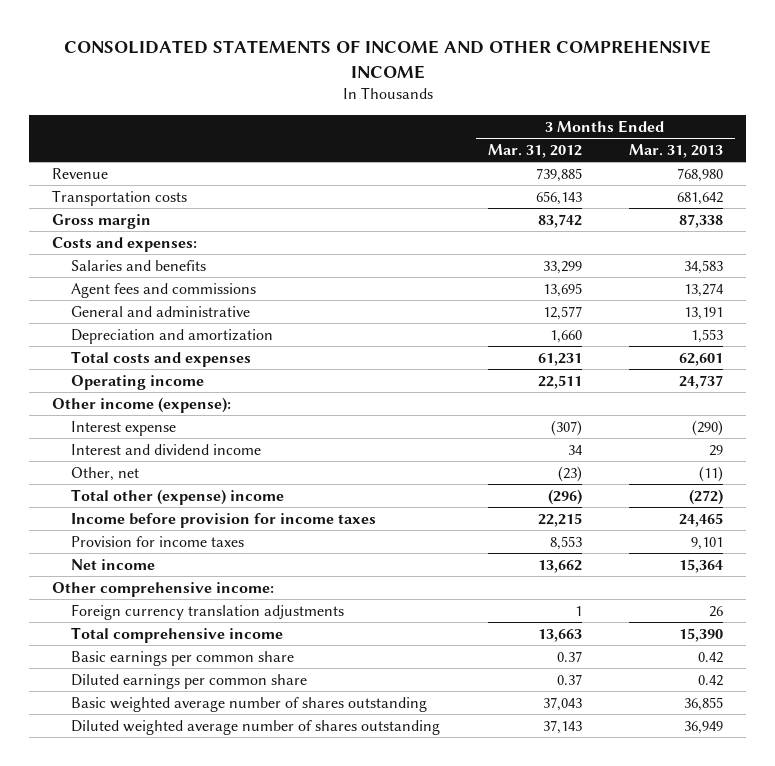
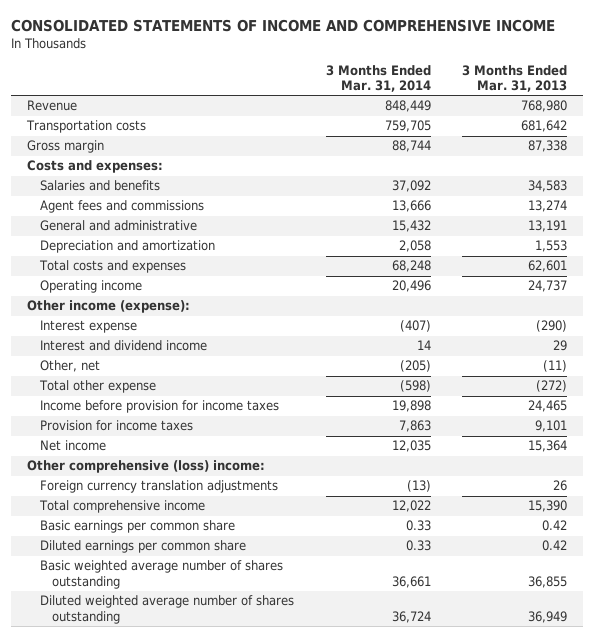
- CONSOLIDATED STATEMENTS OF INCOME AND OTHER COMPREHENSIVE INCOME
+ CONSOLIDATED STATEMENTS OF INCOME AND COMPREHENSIVE INCOME
- | 3 Months Ended Mar. 31, 2012 | 3 Months Ended Mar. 31, 2013
+ | 3 Months Ended Mar. 31, 2014 | 3 Months Ended Mar. 31, 2013
- Total other (expense) income | (296) | (272)
+ Total other expense | (598) | (272)
- Other comprehensive income:
+ Other comprehensive (loss) income:

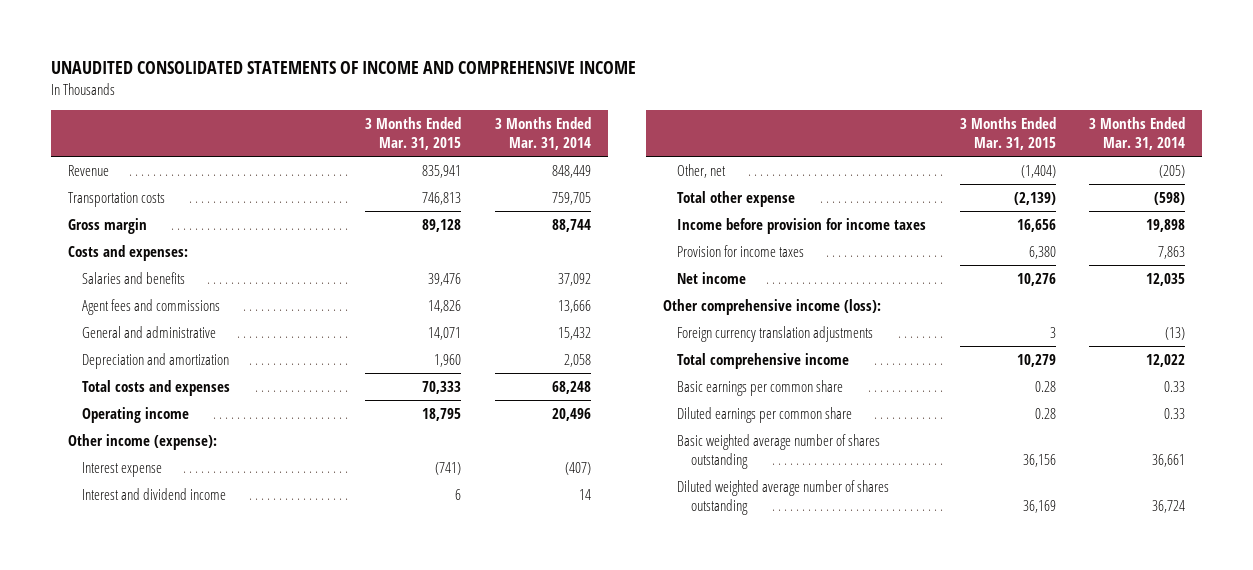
- CONSOLIDATED STATEMENTS OF INCOME AND COMPREHENSIVE INCOME
+ UNAUDITED CONSOLIDATED STATEMENTS OF INCOME AND COMPREHENSIVE INCOME
- | 3 Months Ended Mar. 31, 2014 | 3 Months Ended Mar. 31, 2013
+ | 3 Months Ended Mar. 31, 2015 | 3 Months Ended Mar. 31, 2014
- Other comprehensive (loss) income:
+ Other comprehensive income (loss):

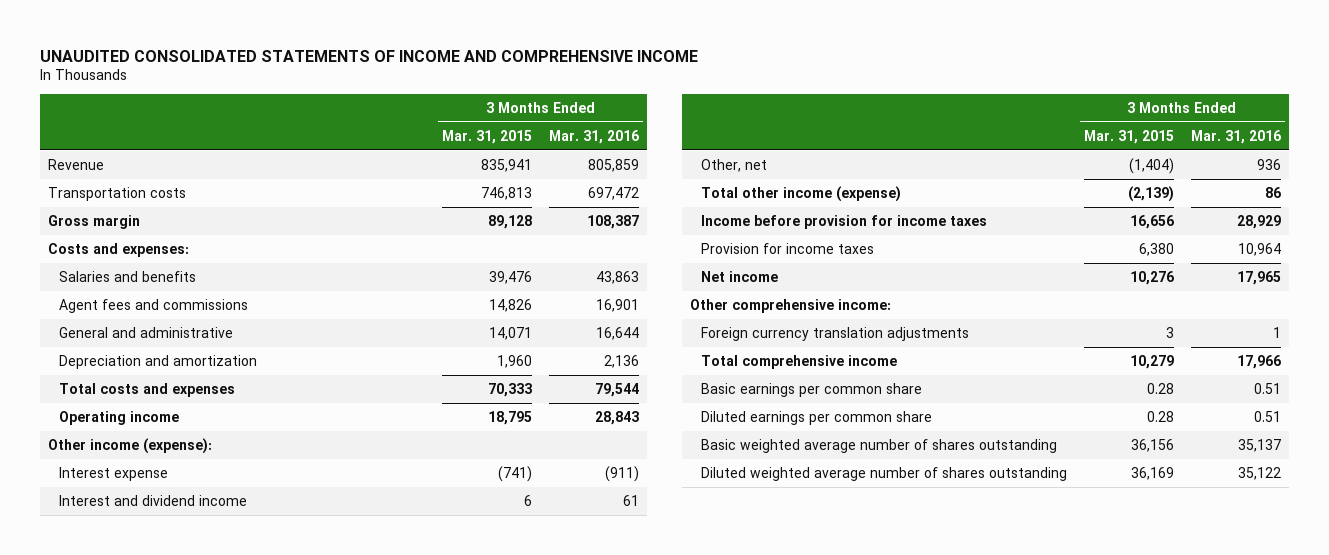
- | 3 Months Ended Mar. 31, 2015 | 3 Months Ended Mar. 31, 2014
+ | 3 Months Ended Mar. 31, 2015 | 3 Months Ended Mar. 31, 2016
- Total other expense | (2,139) | (598)
+ Total other income (expense) | (2,139) | 86
- Other comprehensive income (loss):
+ Other comprehensive income:

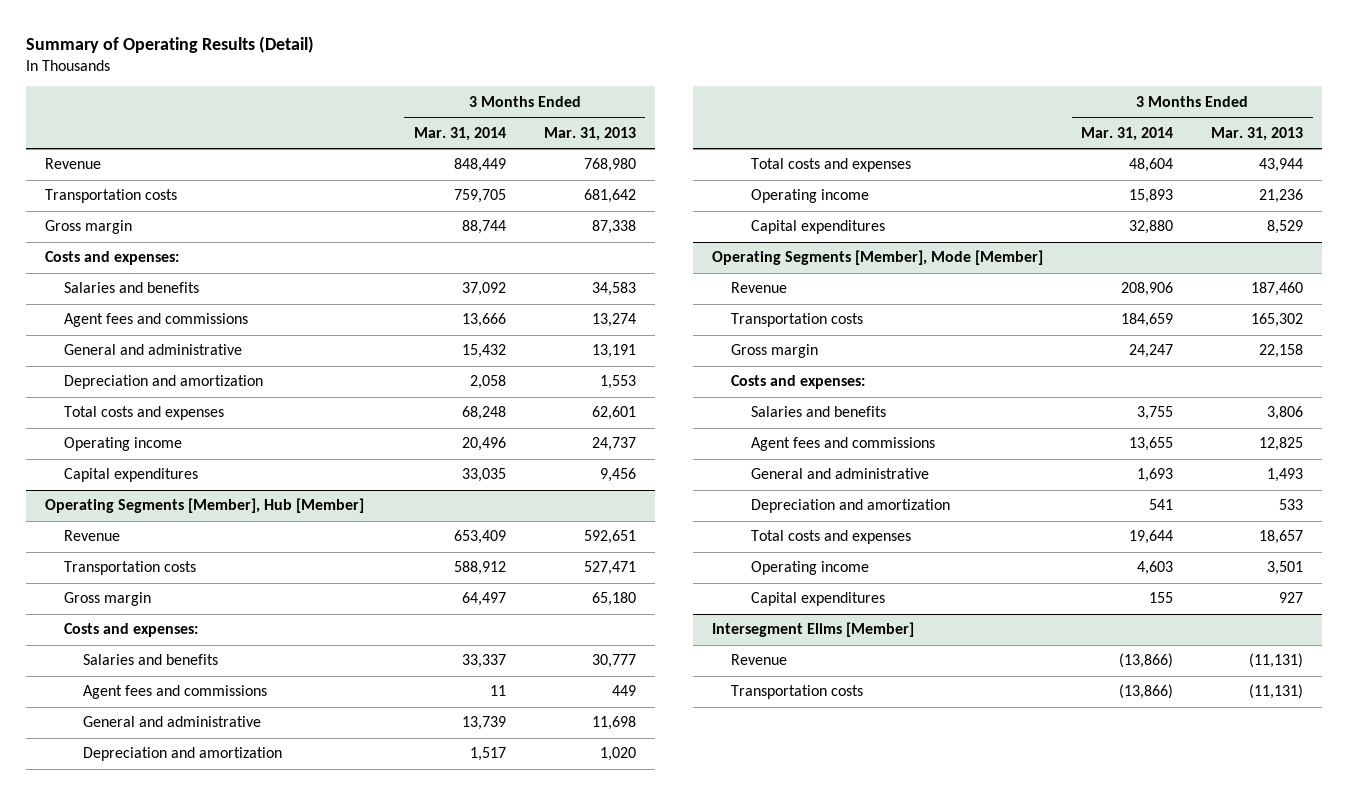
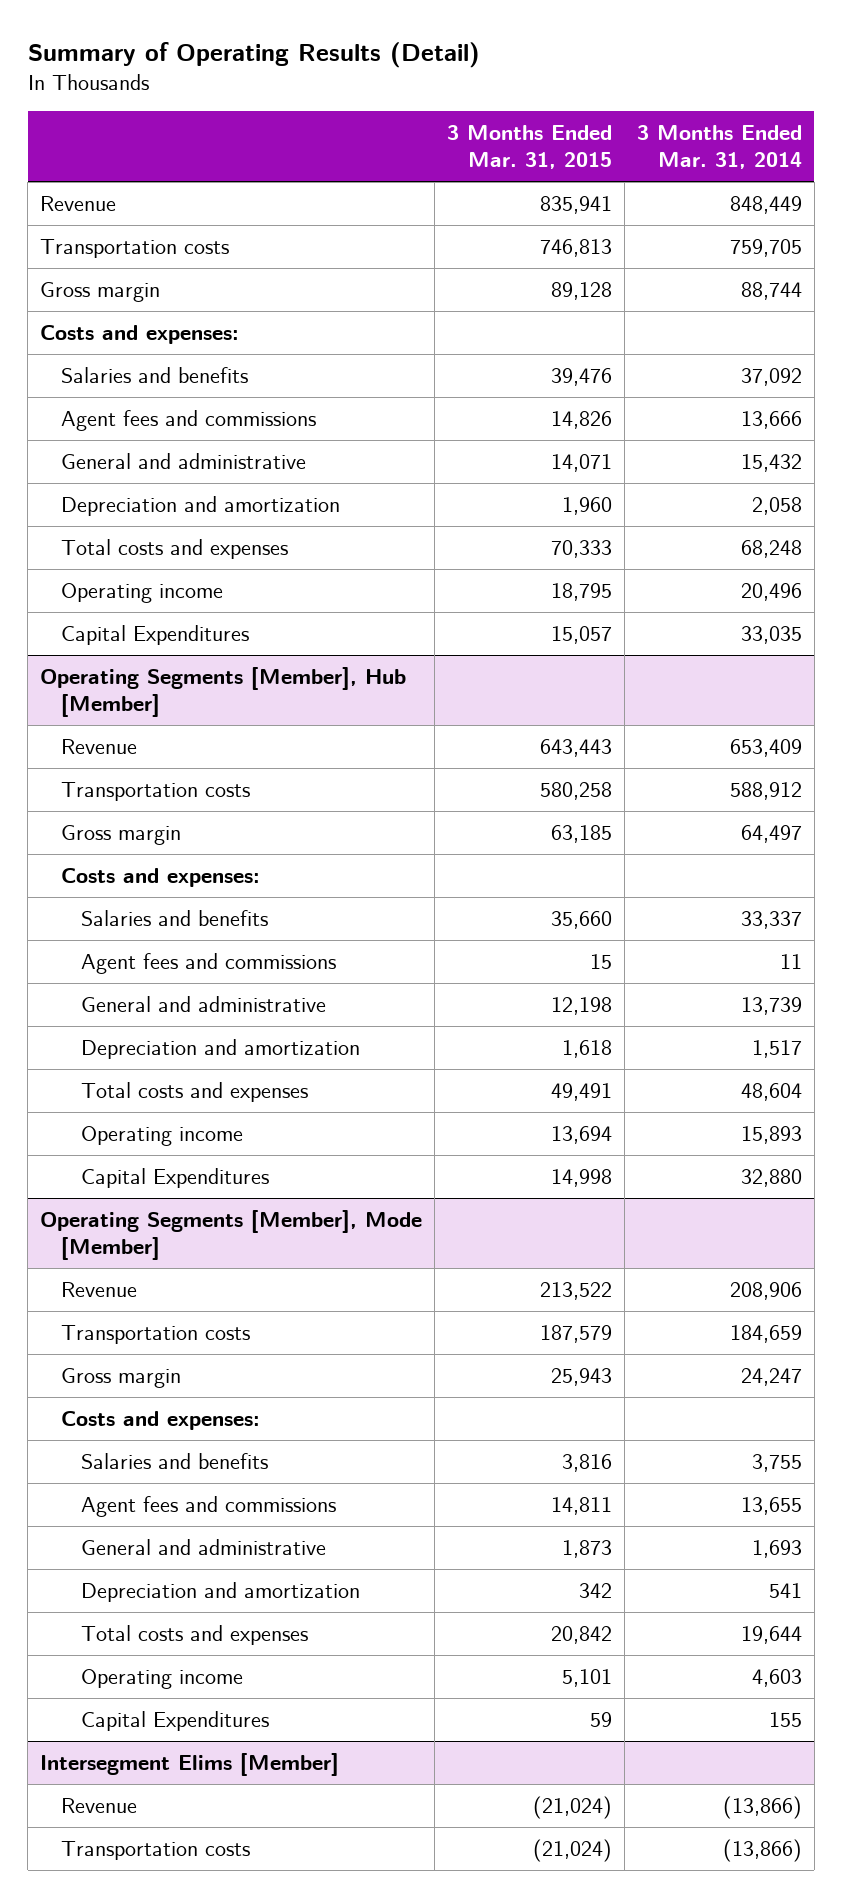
- | 3 Months Ended Mar. 31, 2014 | 3 Months Ended Mar. 31, 2013
+ | 3 Months Ended Mar. 31, 2015 | 3 Months Ended Mar. 31, 2014
- Capital expenditures | 33,035 | 9,456
+ Capital Expenditures | 15,057 | 33,035
@ Operating Segments [Member], Hub [Member]
- Capital expenditures | 32,880 | 8,529
+ Capital Expenditures | 14,998 | 32,880
@ Operating Segments [Member], Mode [Member]
- Capital expenditures | 155 | 927
+ Capital Expenditures | 59 | 155

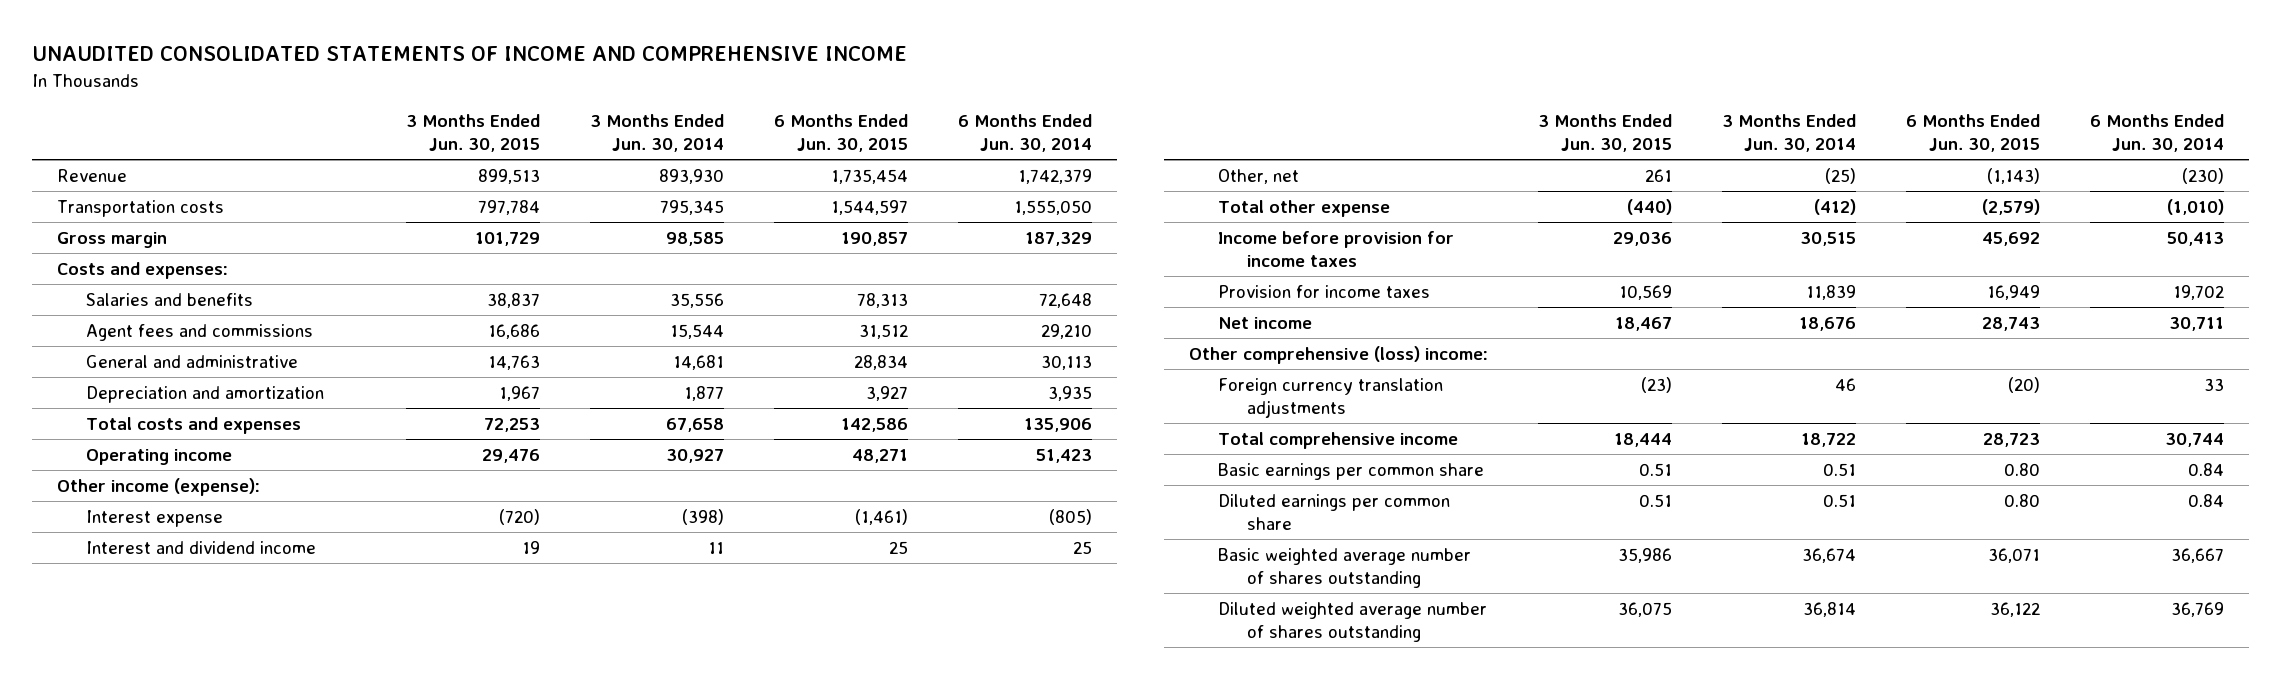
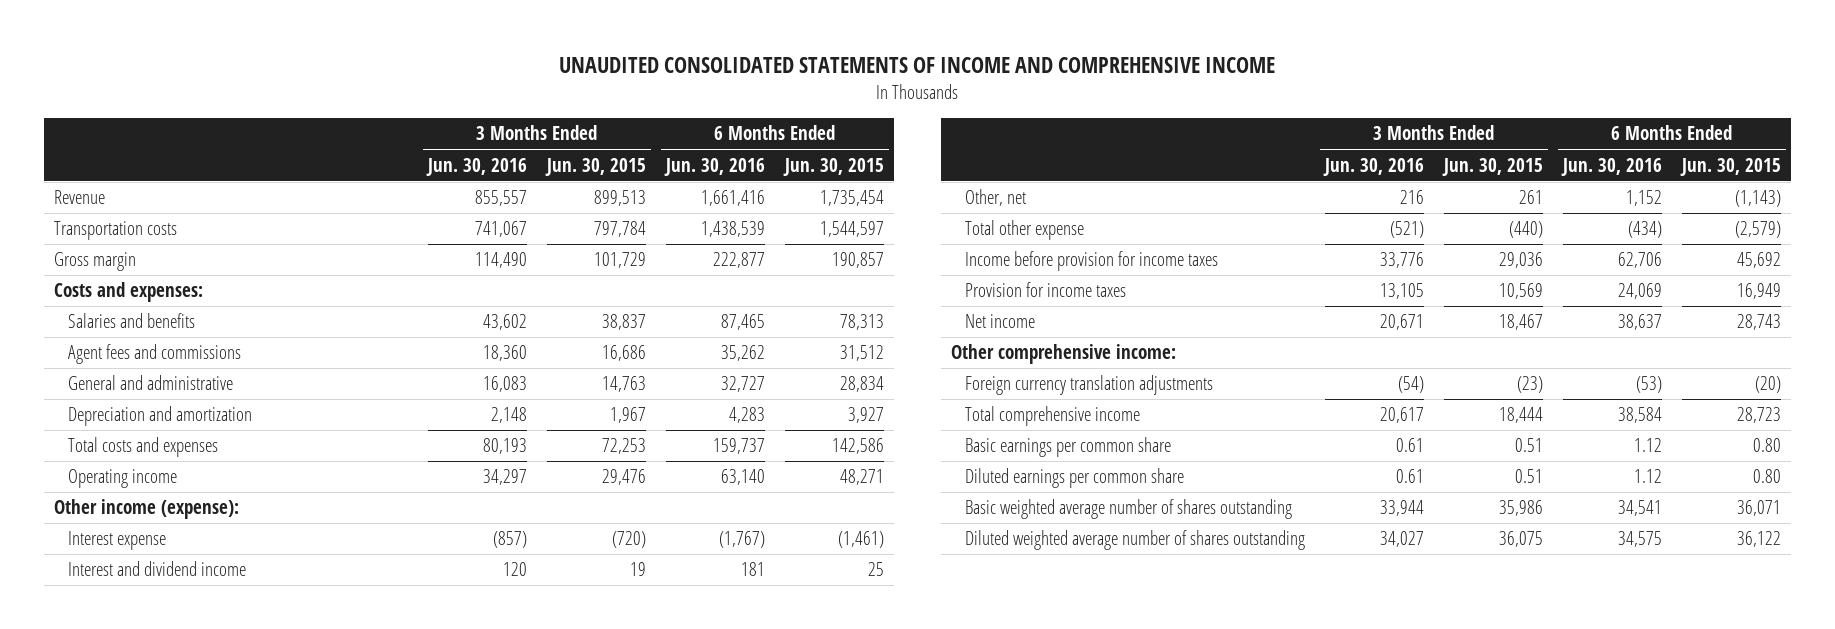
- | 3 Months Ended Jun. 30, 2015 | 3 Months Ended Jun. 30, 2014 | 6 Months Ended Jun. 30, 2015 | 6 Months Ended Jun. 30, 2014
+ | 3 Months Ended Jun. 30, 2016 | 3 Months Ended Jun. 30, 2015 | 6 Months Ended Jun. 30, 2016 | 6 Months Ended Jun. 30, 2015
- Other comprehensive (loss) income:
+ Other comprehensive income:

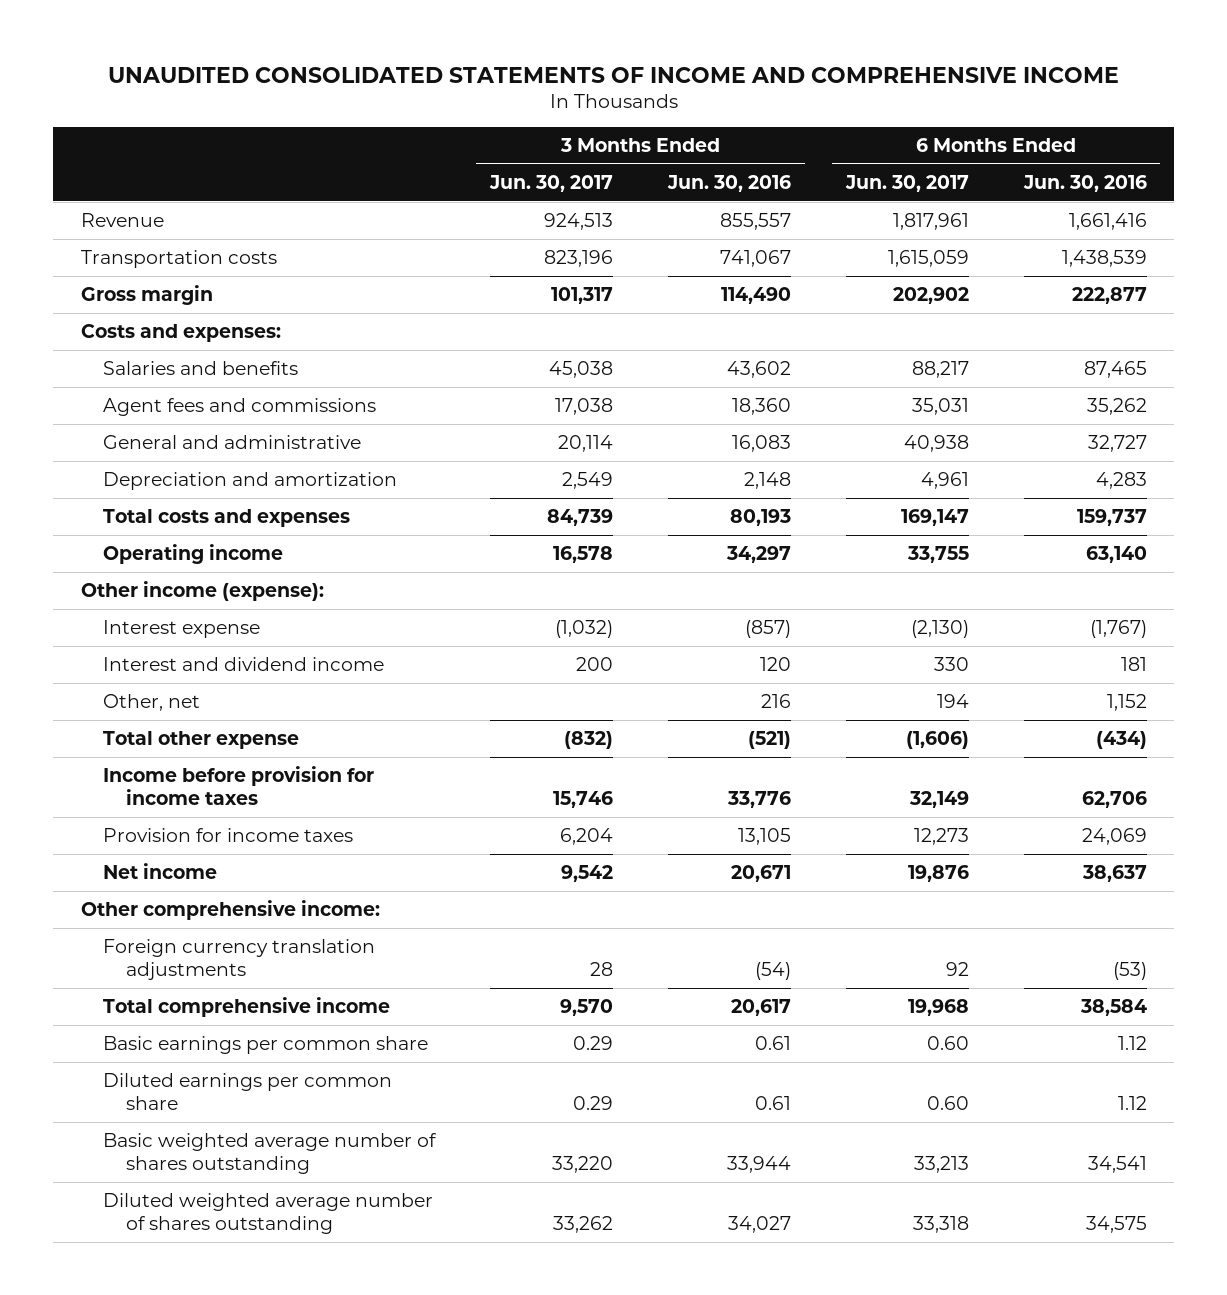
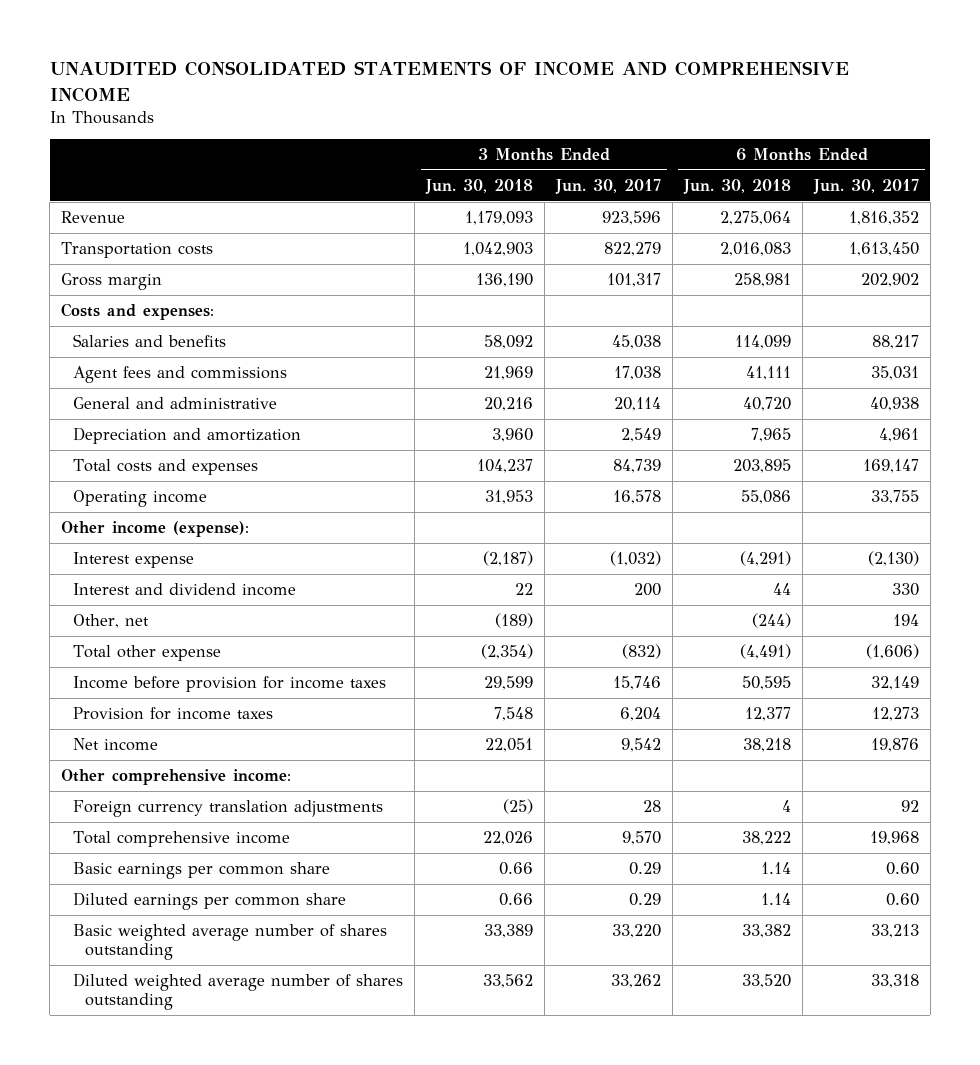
- | 3 Months Ended Jun. 30, 2017 | 3 Months Ended Jun. 30, 2016 | 6 Months Ended Jun. 30, 2017 | 6 Months Ended Jun. 30, 2016
+ | 3 Months Ended Jun. 30, 2018 | 3 Months Ended Jun. 30, 2017 | 6 Months Ended Jun. 30, 2018 | 6 Months Ended Jun. 30, 2017
- Revenue | 924,513 | 855,557 | 1,817,961 | 1,661,416
- Transportation costs | 823,196 | 741,067 | 1,615,059 | 1,438,539
+ Revenue | 1,179,093 | 923,596 | 2,275,064 | 1,816,352
+ Transportation costs | 1,042,903 | 822,279 | 2,016,083 | 1,613,450

